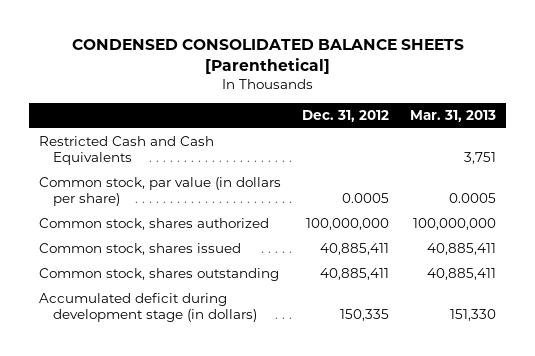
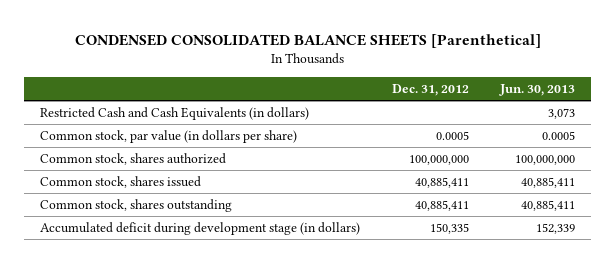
- | Dec. 31, 2012 | Mar. 31, 2013
+ | Dec. 31, 2012 | Jun. 30, 2013
- Restricted Cash and Cash Equivalents | | 3,751
+ Restricted Cash and Cash Equivalents (in dollars) | | 3,073

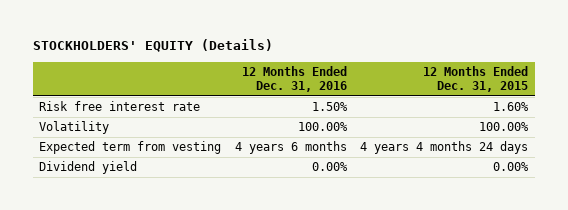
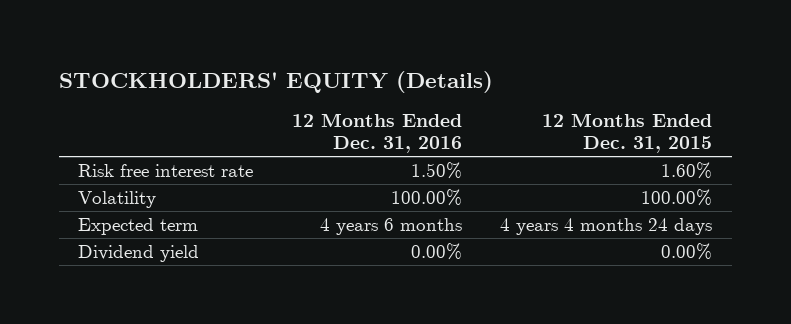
- Expected term from vesting | 4 years 6 months | 4 years 4 months 24 days
+ Expected term | 4 years 6 months | 4 years 4 months 24 days

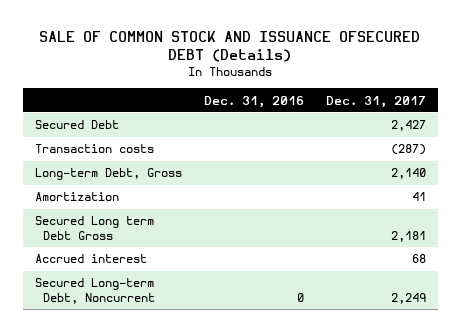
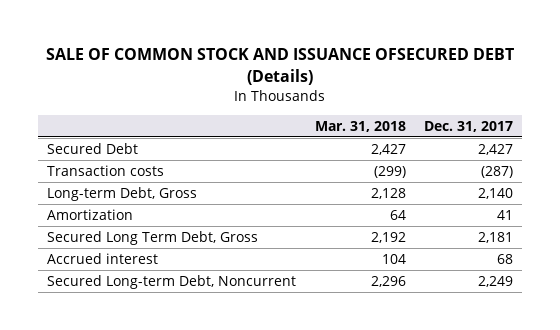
- | Dec. 31, 2016 | Dec. 31, 2017
+ | Mar. 31, 2018 | Dec. 31, 2017
- Secured Long term Debt Gross | | 2,181
+ Secured Long Term Debt, Gross | 2,192 | 2,181

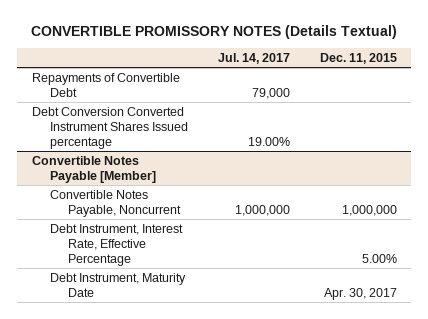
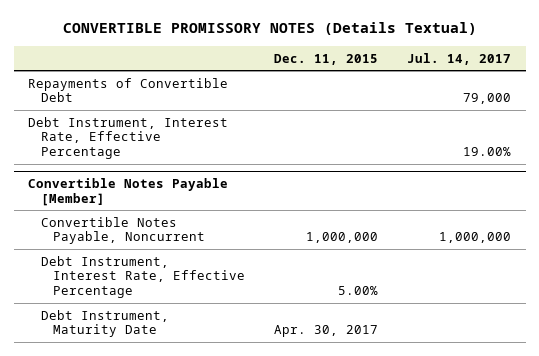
- | Jul. 14, 2017 | Dec. 11, 2015
+ | Dec. 11, 2015 | Jul. 14, 2017
- Debt Conversion Converted Instrument Shares Issued percentage | 19.00% |
+ Debt Instrument, Interest Rate, Effective Percentage | | 19.00%

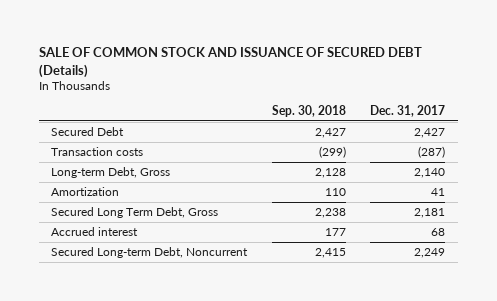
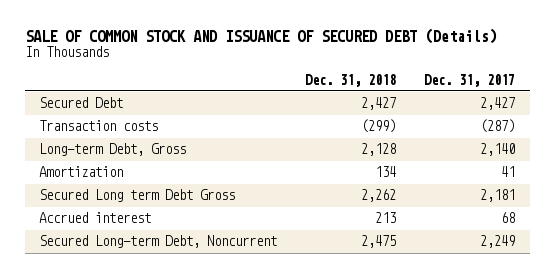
- | Sep. 30, 2018 | Dec. 31, 2017
+ | Dec. 31, 2018 | Dec. 31, 2017
- Secured Long Term Debt, Gross | 2,238 | 2,181
+ Secured Long term Debt Gross | 2,262 | 2,181

